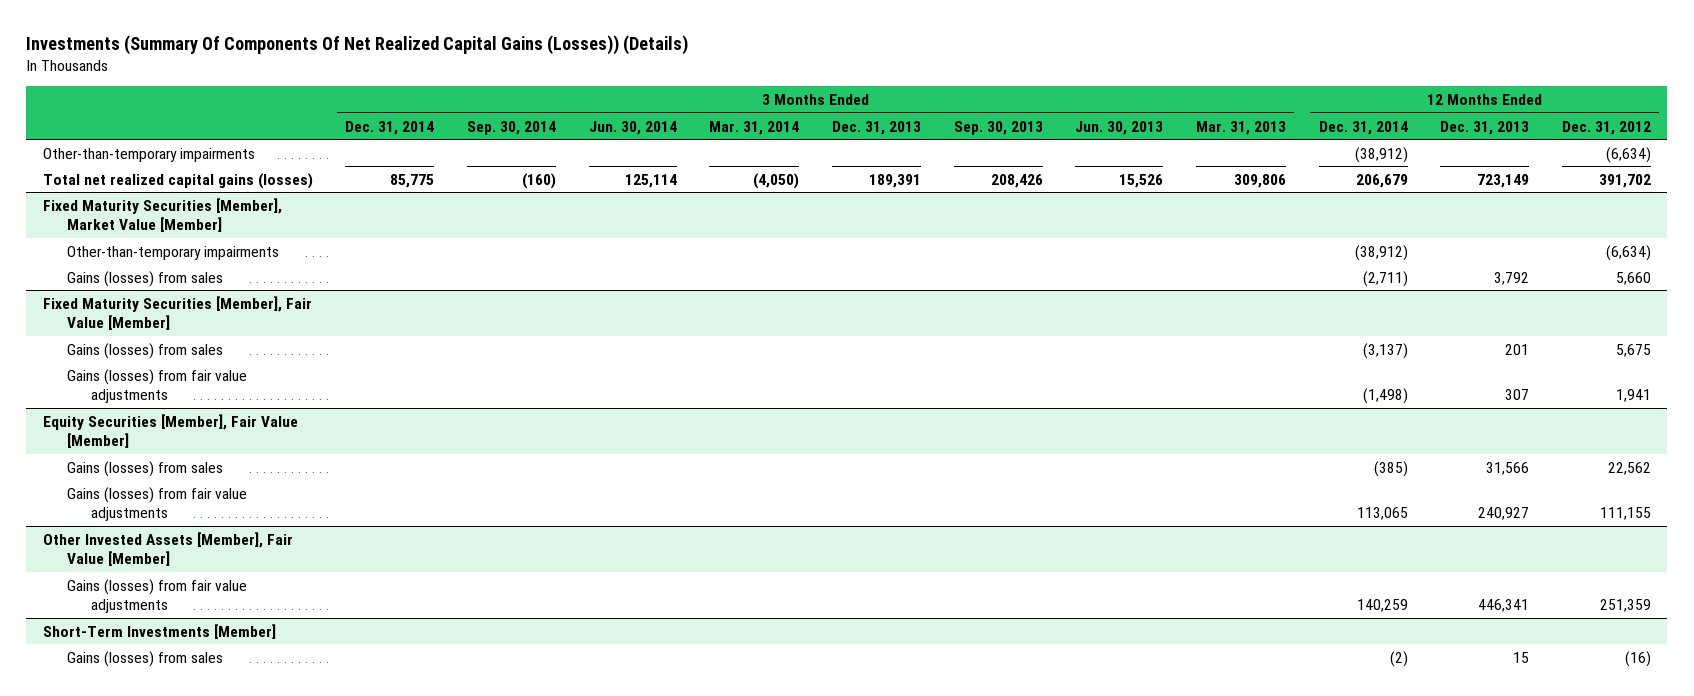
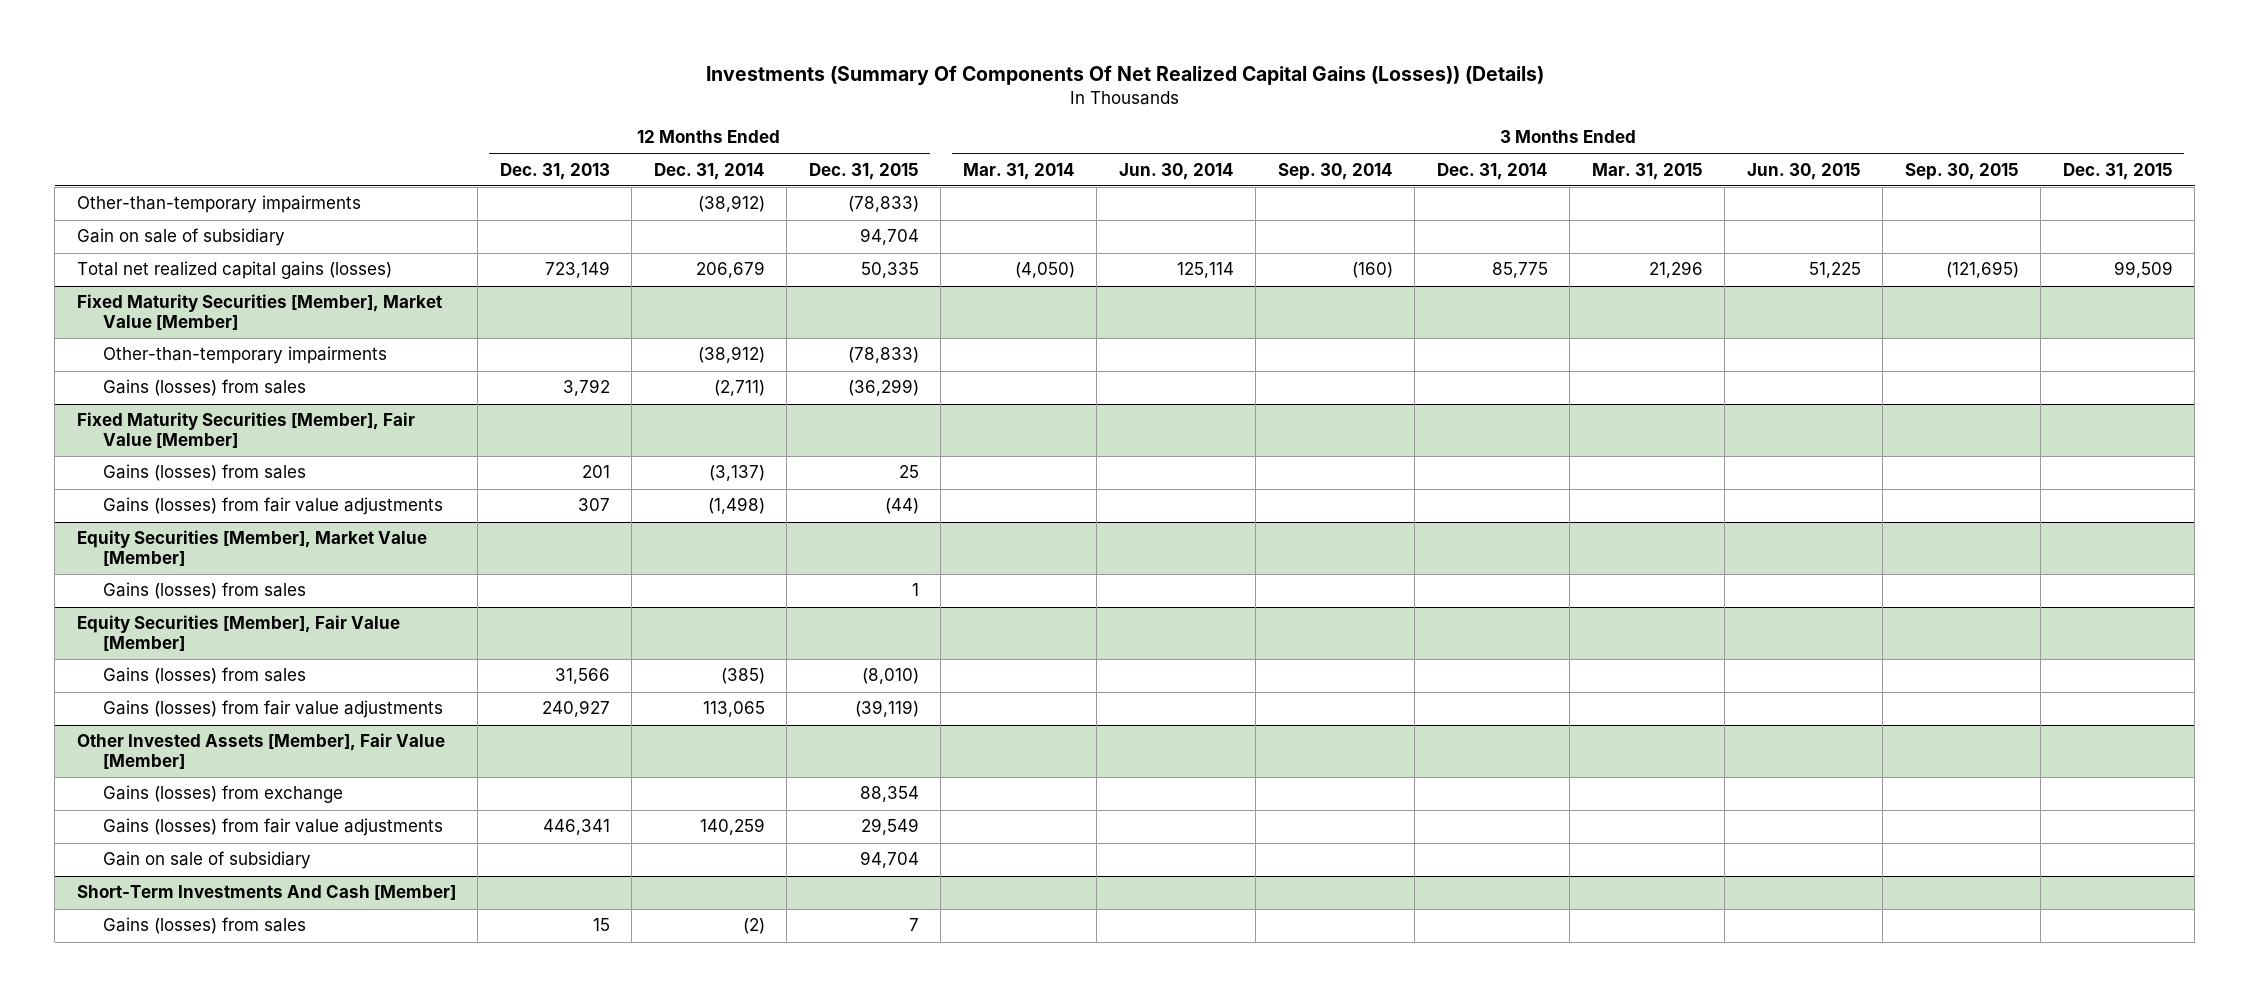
- | 3 Months Ended Dec. 31, 2014 | 3 Months Ended Sep. 30, 2014 | 3 Months Ended Jun. 30, 2014 | 3 Months Ended Mar. 31, 2014 | 3 Months Ended Dec. 31, 2013 | 3 Months Ended Sep. 30, 2013 | 3 Months Ended Jun. 30, 2013 | 3 Months Ended Mar. 31, 2013 | 12 Months Ended Dec. 31, 2014 | 12 Months Ended Dec. 31, 2013 | 12 Months Ended Dec. 31, 2012
+ | 12 Months Ended Dec. 31, 2013 | 12 Months Ended Dec. 31, 2014 | 12 Months Ended Dec. 31, 2015 | 3 Months Ended Mar. 31, 2014 | 3 Months Ended Jun. 30, 2014 | 3 Months Ended Sep. 30, 2014 | 3 Months Ended Dec. 31, 2014 | 3 Months Ended Mar. 31, 2015 | 3 Months Ended Jun. 30, 2015 | 3 Months Ended Sep. 30, 2015 | 3 Months Ended Dec. 31, 2015
+ Gain on sale of subsidiary | | | 94,704 | | | | | | | |
+ Equity Securities [Member], Market Value [Member]
+ Gains (losses) from sales | | | 1 | | | | | | | |
@ Other Invested Assets [Member], Fair Value [Member]
+ Gains (losses) from exchange | | | 88,354 | | | | | | | |
- Short-Term Investments [Member]
@ Other Invested Assets [Member], Fair Value [Member]
+ Gain on sale of subsidiary | | | 94,704 | | | | | | | |
+ Short-Term Investments And Cash [Member]

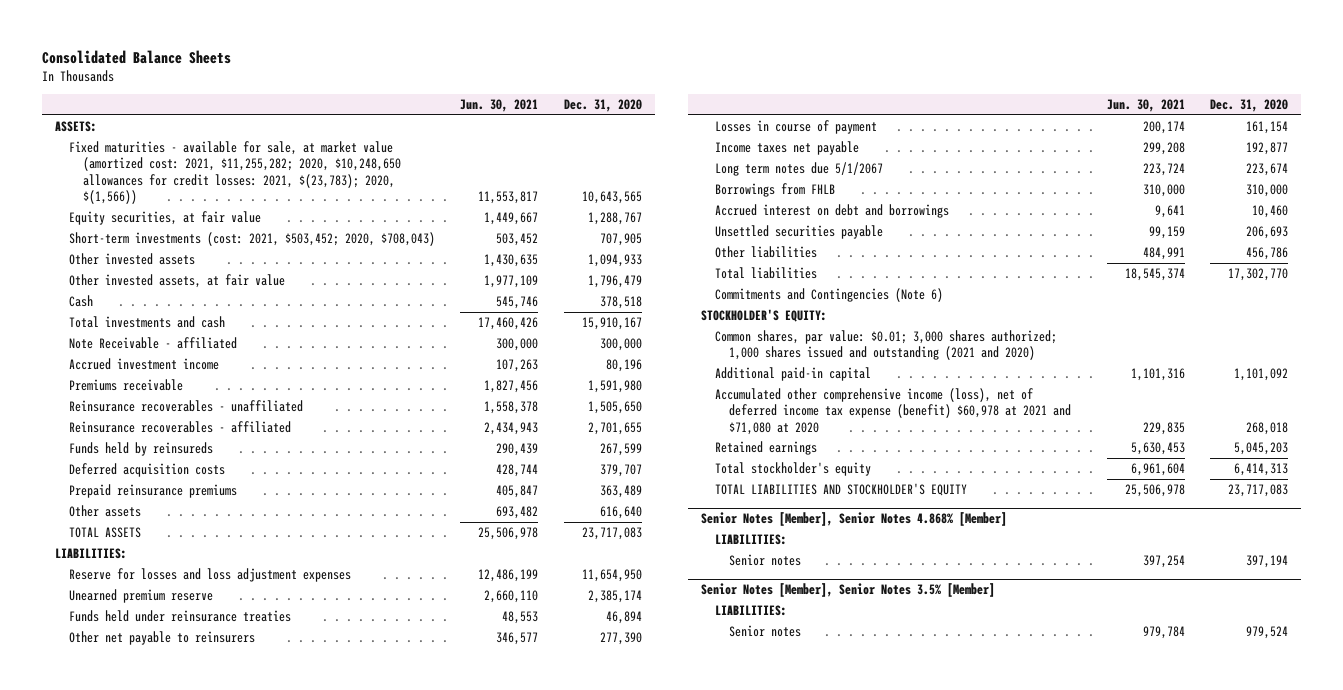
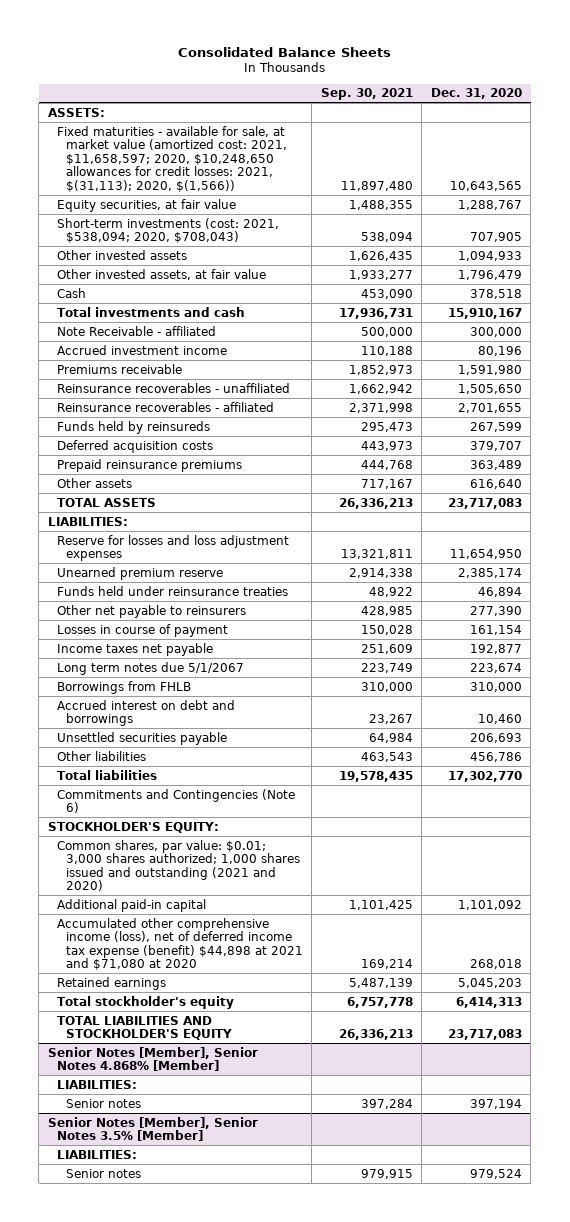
- | Jun. 30, 2021 | Dec. 31, 2020
+ | Sep. 30, 2021 | Dec. 31, 2020
- Fixed maturities - available for sale, at market value (amortized cost: 2021, $11,255,282; 2020, $10,248,650 allowances for credit losses: 2021, $(23,783); 2020, $(1,566)) | 11,553,817 | 10,643,565
+ Fixed maturities - available for sale, at market value (amortized cost: 2021, $11,658,597; 2020, $10,248,650 allowances for credit losses: 2021, $(31,113); 2020, $(1,566)) | 11,897,480 | 10,643,565
- Short-term investments (cost: 2021, $503,452; 2020, $708,043) | 503,452 | 707,905
+ Short-term investments (cost: 2021, $538,094; 2020, $708,043) | 538,094 | 707,905
- Accumulated other comprehensive income (loss), net of deferred income tax expense (benefit) $60,978 at 2021 and $71,080 at 2020 | 229,835 | 268,018
+ Accumulated other comprehensive income (loss), net of deferred income tax expense (benefit) $44,898 at 2021 and $71,080 at 2020 | 169,214 | 268,018

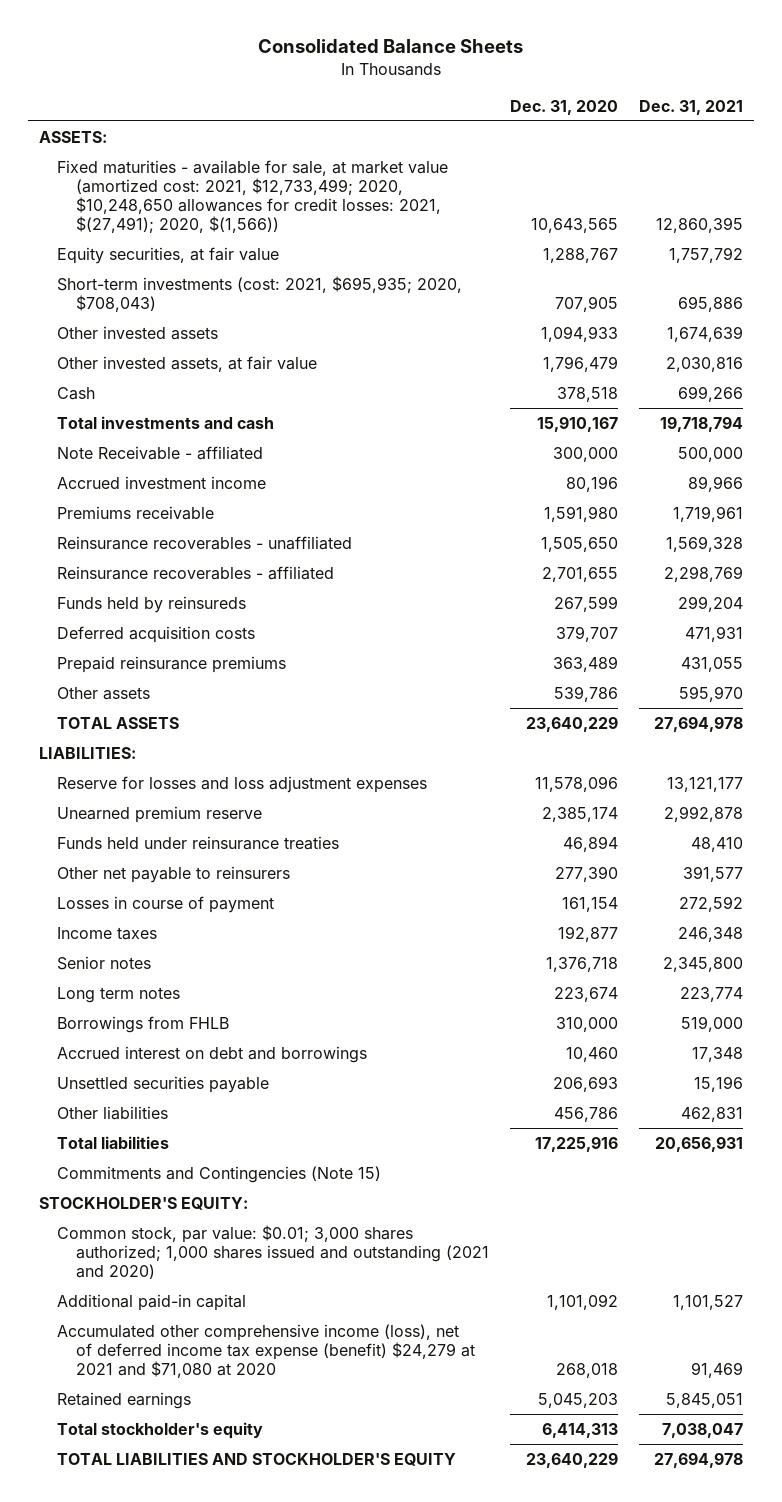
- | Sep. 30, 2021 | Dec. 31, 2020
+ | Dec. 31, 2020 | Dec. 31, 2021
- Fixed maturities - available for sale, at market value (amortized cost: 2021, $11,658,597; 2020, $10,248,650 allowances for credit losses: 2021, $(31,113); 2020, $(1,566)) | 11,897,480 | 10,643,565
+ Fixed maturities - available for sale, at market value (amortized cost: 2021, $12,733,499; 2020, $10,248,650 allowances for credit losses: 2021, $(27,491); 2020, $(1,566)) | 10,643,565 | 12,860,395
- Short-term investments (cost: 2021, $538,094; 2020, $708,043) | 538,094 | 707,905
+ Short-term investments (cost: 2021, $695,935; 2020, $708,043) | 707,905 | 695,886
- Other assets | 717,167 | 616,640
- TOTAL ASSETS | 26,336,213 | 23,717,083
+ Other assets | 539,786 | 595,970
+ TOTAL ASSETS | 23,640,229 | 27,694,978
- Reserve for losses and loss adjustment expenses | 13,321,811 | 11,654,950
+ Reserve for losses and loss adjustment expenses | 11,578,096 | 13,121,177
- Income taxes net payable | 251,609 | 192,877
- Long term notes due 5/1/2067 | 223,749 | 223,674
+ Income taxes | 192,877 | 246,348
+ Senior notes | 1,376,718 | 2,345,800
+ Long term notes | 223,674 | 223,774
- Total liabilities | 19,578,435 | 17,302,770
- Commitments and Contingencies (Note 6)
+ Total liabilities | 17,225,916 | 20,656,931
+ Commitments and Contingencies (Note 15)
- Common shares, par value: $0.01; 3,000 shares authorized; 1,000 shares issued and outstanding (2021 and 2020)
+ Common stock, par value: $0.01; 3,000 shares authorized; 1,000 shares issued and outstanding (2021 and 2020)
- Accumulated other comprehensive income (loss), net of deferred income tax expense (benefit) $44,898 at 2021 and $71,080 at 2020 | 169,214 | 268,018
+ Accumulated other comprehensive income (loss), net of deferred income tax expense (benefit) $24,279 at 2021 and $71,080 at 2020 | 268,018 | 91,469
- TOTAL LIABILITIES AND STOCKHOLDER'S EQUITY | 26,336,213 | 23,717,083
- Senior Notes [Member], Senior Notes 4.868% [Member]
- LIABILITIES:
- Senior notes | 397,284 | 397,194
- Senior Notes [Member], Senior Notes 3.5% [Member]
- LIABILITIES:
- Senior notes | 979,915 | 979,524
+ TOTAL LIABILITIES AND STOCKHOLDER'S EQUITY | 23,640,229 | 27,694,978

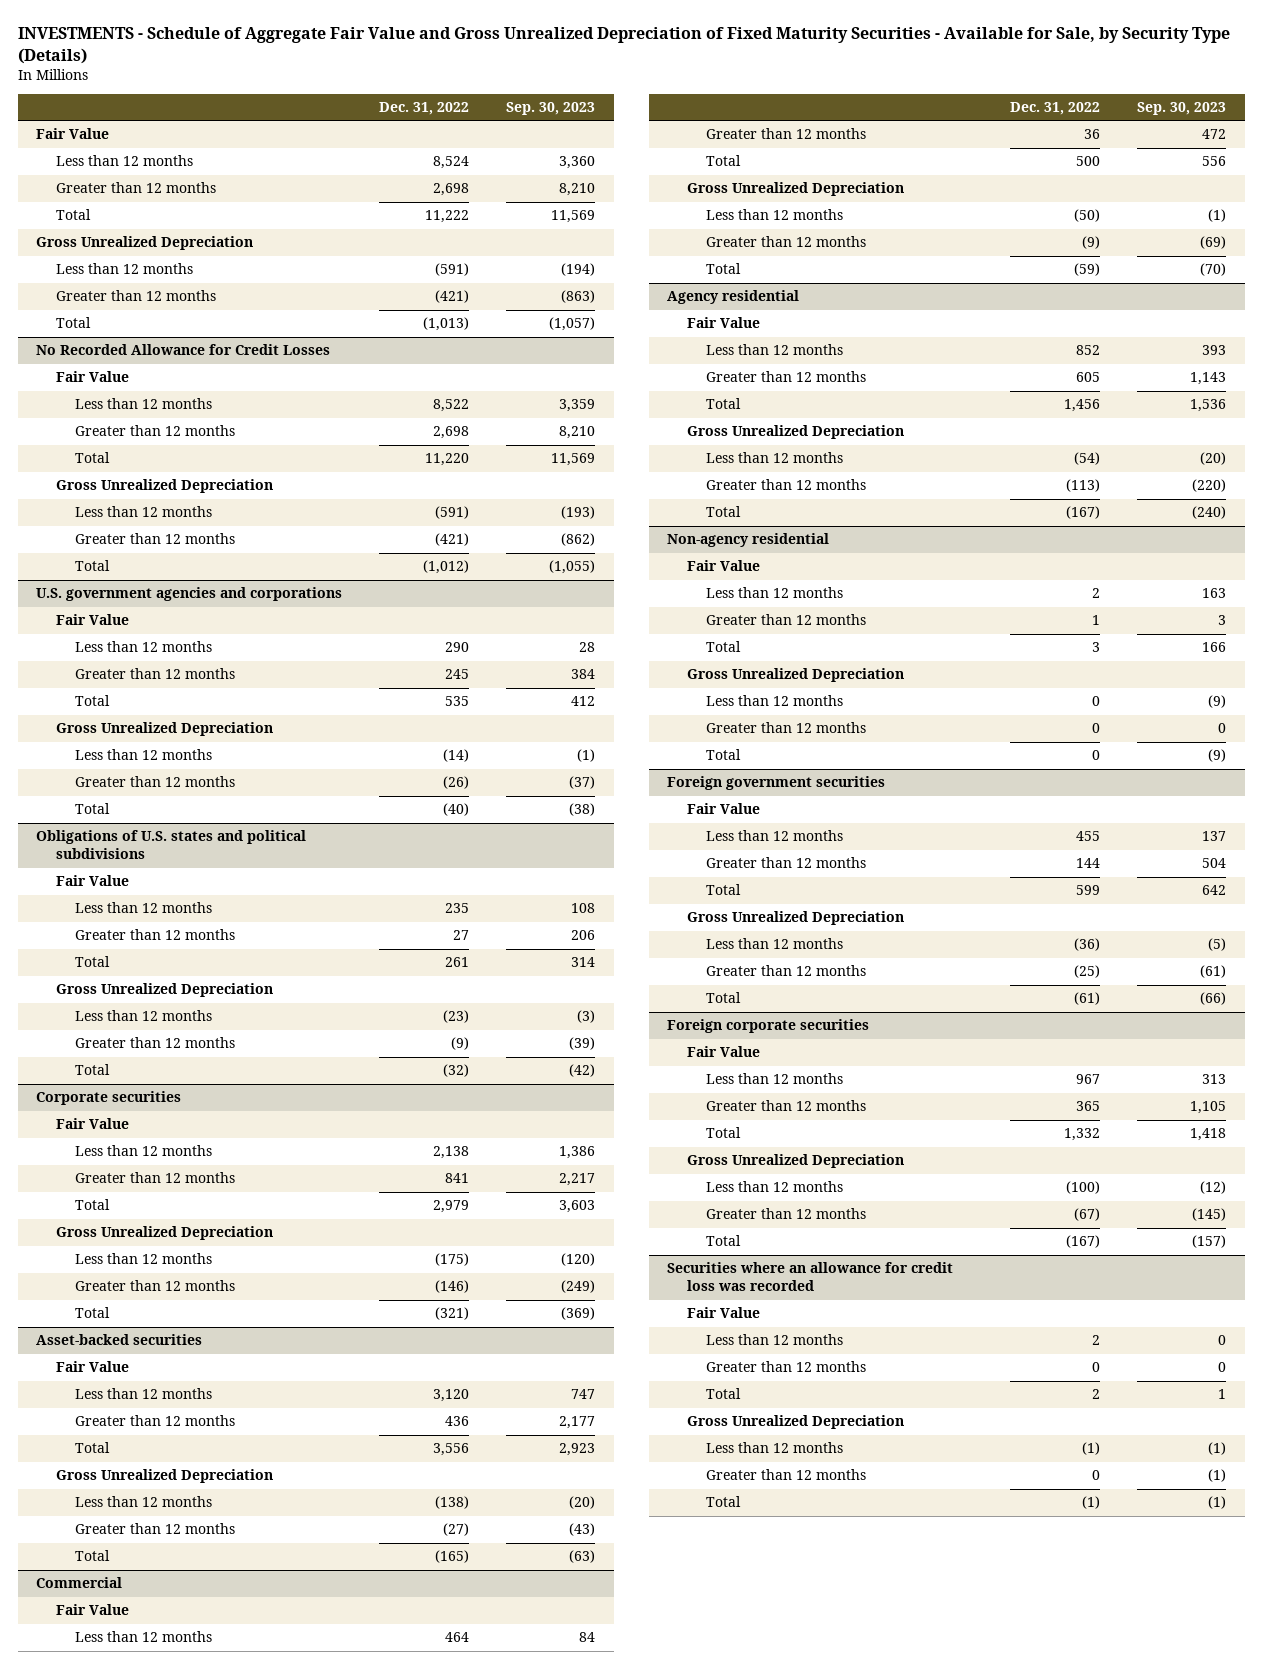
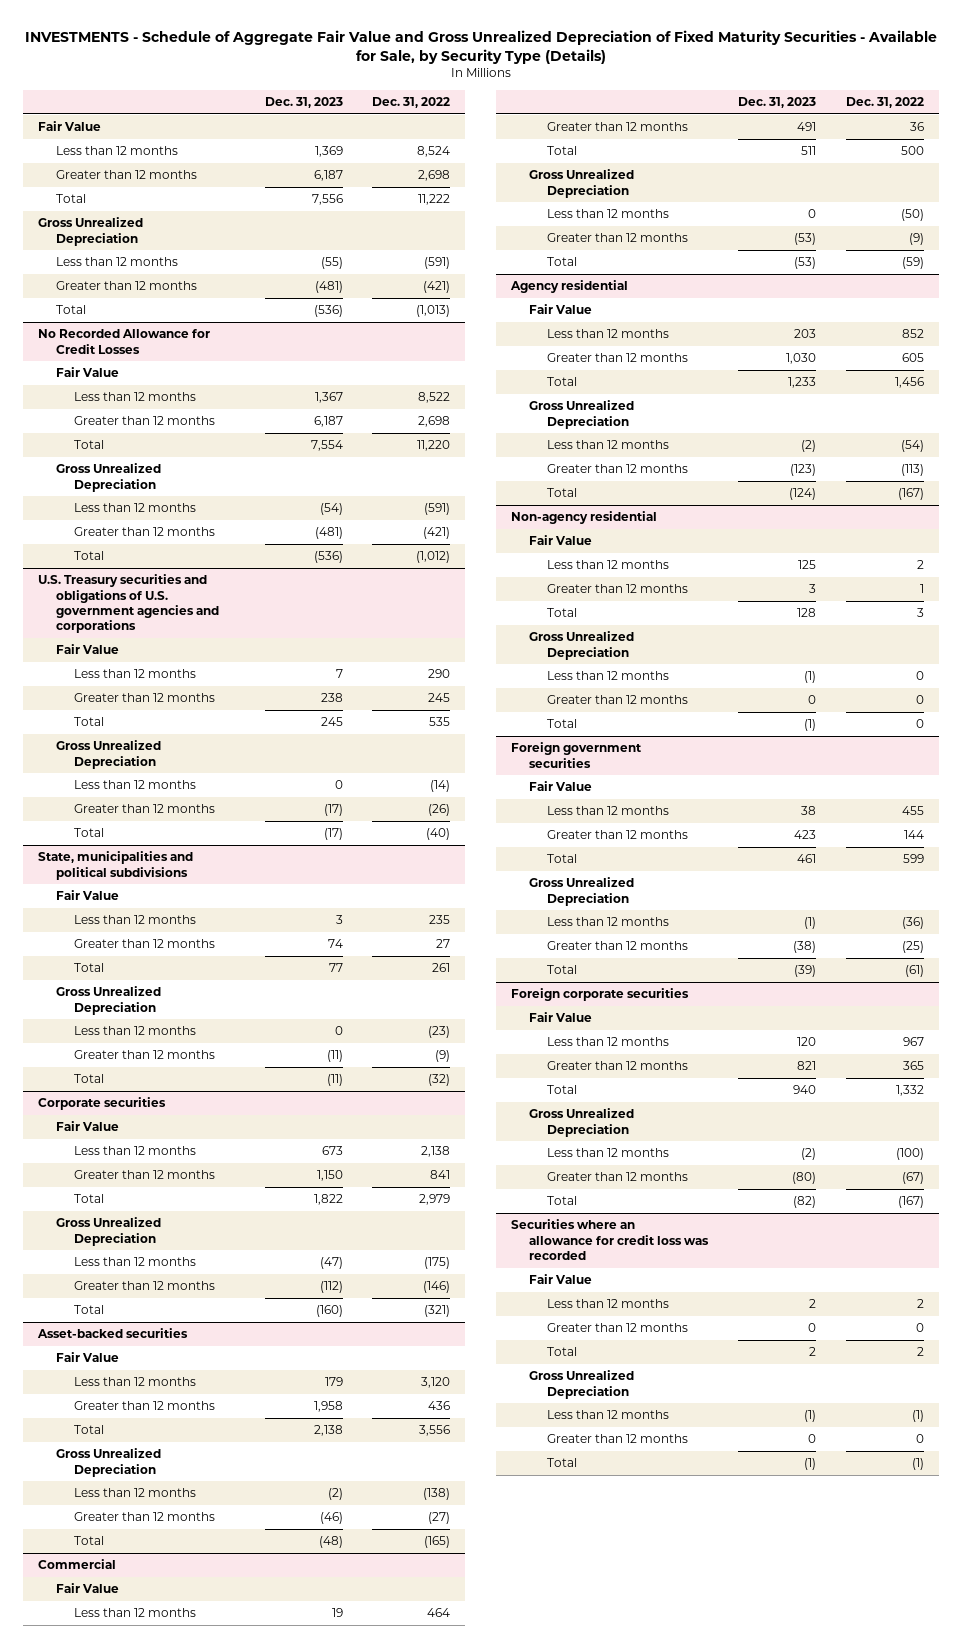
- | Dec. 31, 2022 | Sep. 30, 2023
+ | Dec. 31, 2023 | Dec. 31, 2022
- U.S. government agencies and corporations
+ U.S. Treasury securities and obligations of U.S. government agencies and corporations
- Obligations of U.S. states and political subdivisions
+ State, municipalities and political subdivisions

